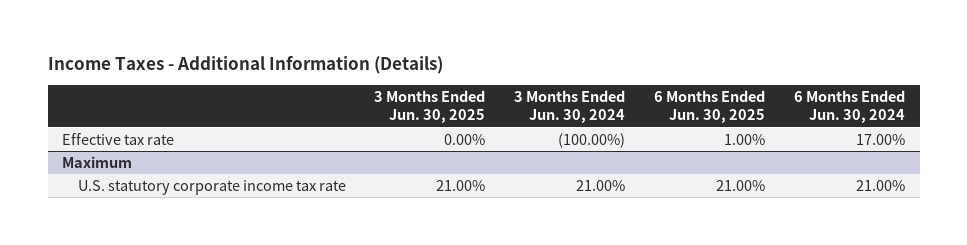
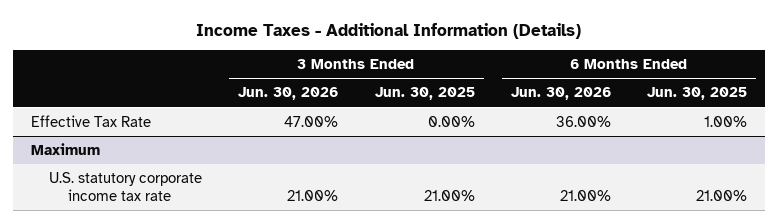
- | 3 Months Ended Jun. 30, 2025 | 3 Months Ended Jun. 30, 2024 | 6 Months Ended Jun. 30, 2025 | 6 Months Ended Jun. 30, 2024
+ | 3 Months Ended Jun. 30, 2026 | 3 Months Ended Jun. 30, 2025 | 6 Months Ended Jun. 30, 2026 | 6 Months Ended Jun. 30, 2025
- Effective tax rate | 0.00% | (100.00%) | 1.00% | 17.00%
+ Effective Tax Rate | 47.00% | 0.00% | 36.00% | 1.00%

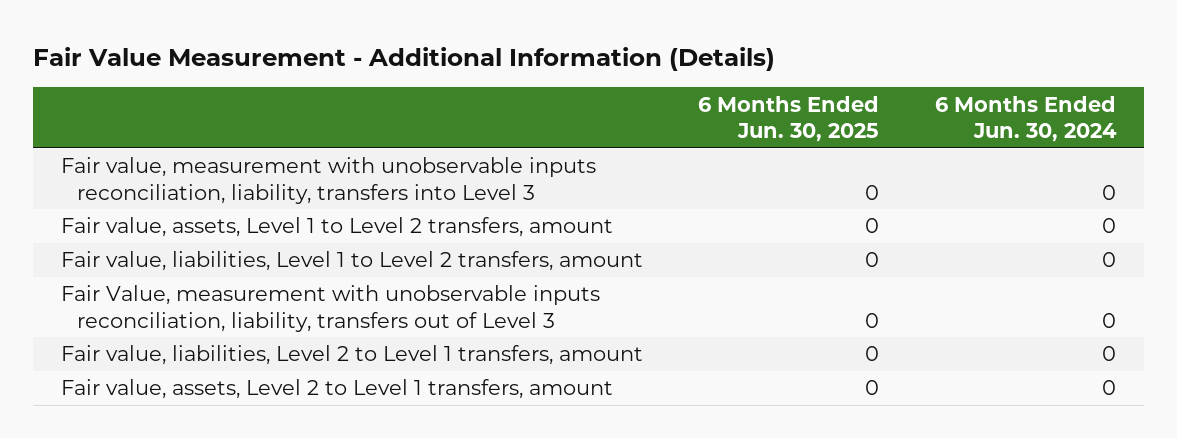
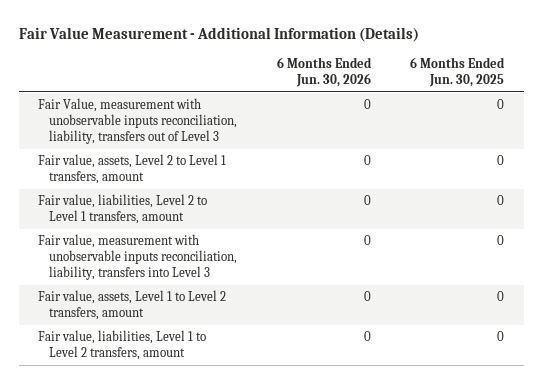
- | 6 Months Ended Jun. 30, 2025 | 6 Months Ended Jun. 30, 2024
+ | 6 Months Ended Jun. 30, 2026 | 6 Months Ended Jun. 30, 2025
moved up: Fair Value, measurement with unobservable inputs reconciliation, liability, transfers out of Level 3 | 0 | 0
moved up: Fair value, assets, Level 2 to Level 1 transfers, amount | 0 | 0
moved up: Fair value, liabilities, Level 2 to Level 1 transfers, amount | 0 | 0

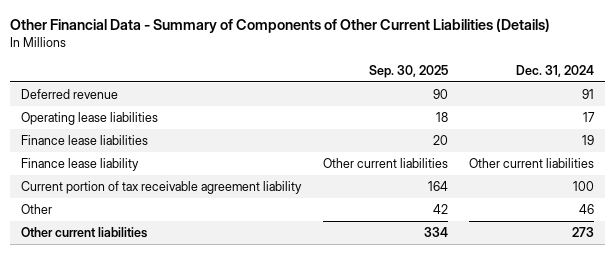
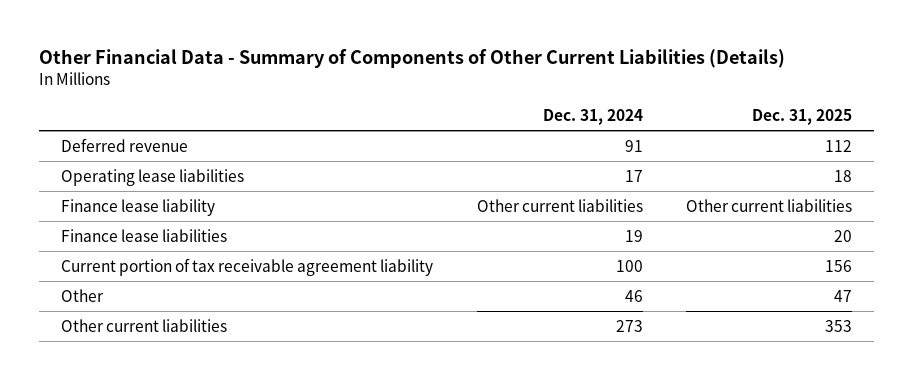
- | Sep. 30, 2025 | Dec. 31, 2024
+ | Dec. 31, 2024 | Dec. 31, 2025
moved down: Finance lease liabilities | 19 | 20

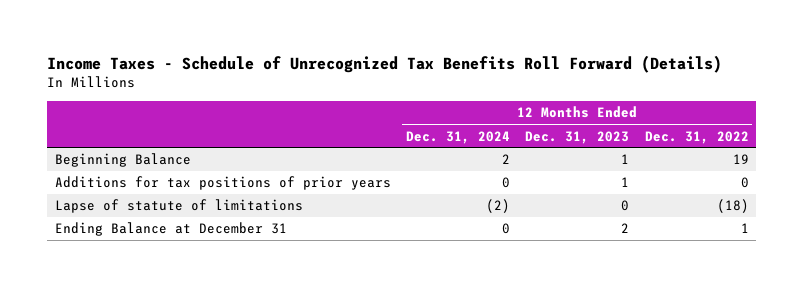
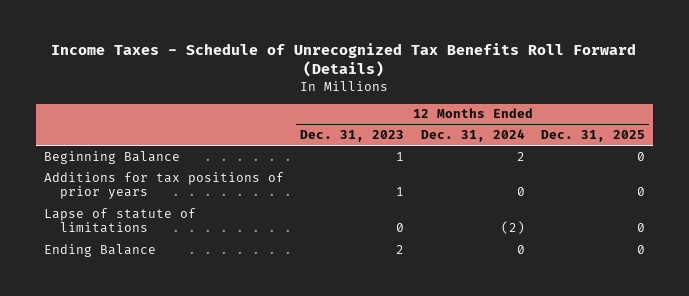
- | 12 Months Ended Dec. 31, 2024 | 12 Months Ended Dec. 31, 2023 | 12 Months Ended Dec. 31, 2022
+ | 12 Months Ended Dec. 31, 2023 | 12 Months Ended Dec. 31, 2024 | 12 Months Ended Dec. 31, 2025
- Ending Balance at December 31 | 0 | 2 | 1
+ Ending Balance | 2 | 0 | 0

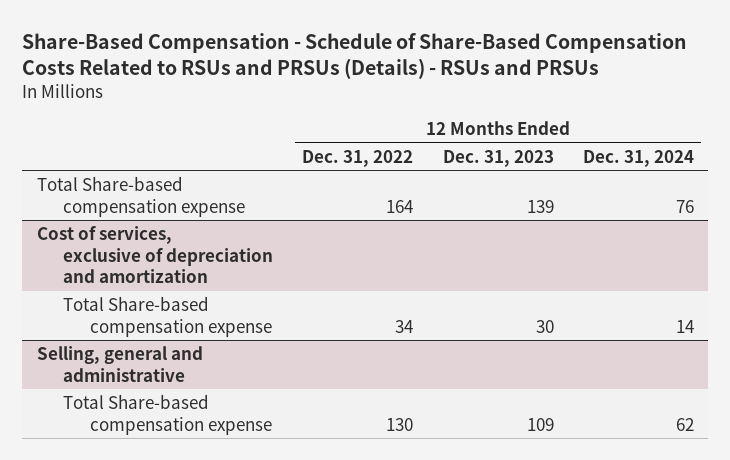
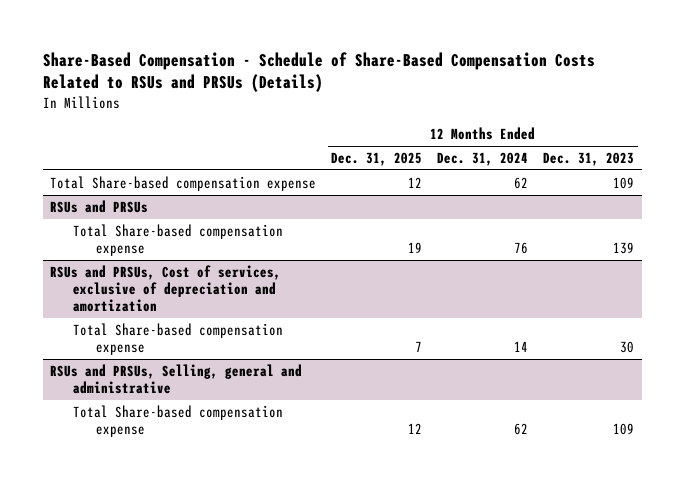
- Share-Based Compensation - Schedule of Share-Based Compensation Costs Related to RSUs and PRSUs (Details) - RSUs and PRSUs
+ Share-Based Compensation - Schedule of Share-Based Compensation Costs Related to RSUs and PRSUs (Details)
- | 12 Months Ended Dec. 31, 2022 | 12 Months Ended Dec. 31, 2023 | 12 Months Ended Dec. 31, 2024
+ | 12 Months Ended Dec. 31, 2025 | 12 Months Ended Dec. 31, 2024 | 12 Months Ended Dec. 31, 2023
+ Total Share-based compensation expense | 12 | 62 | 109
+ RSUs and PRSUs
- Cost of services, exclusive of depreciation and amortization
+ RSUs and PRSUs, Cost of services, exclusive of depreciation and amortization
- Selling, general and administrative
+ RSUs and PRSUs, Selling, general and administrative

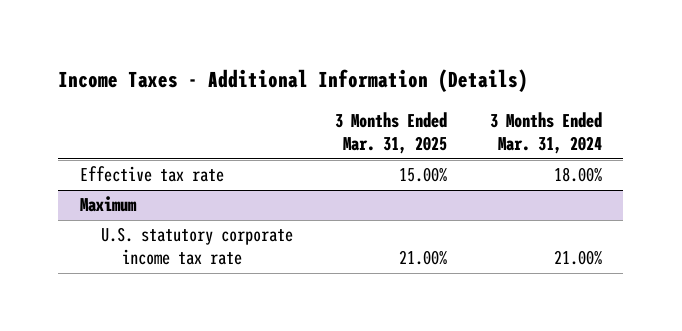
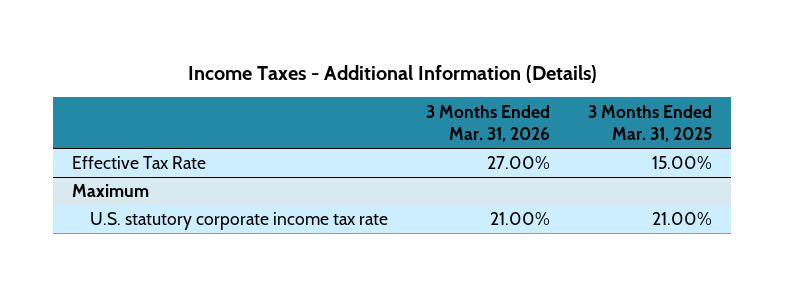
- | 3 Months Ended Mar. 31, 2025 | 3 Months Ended Mar. 31, 2024
+ | 3 Months Ended Mar. 31, 2026 | 3 Months Ended Mar. 31, 2025
- Effective tax rate | 15.00% | 18.00%
+ Effective Tax Rate | 27.00% | 15.00%

